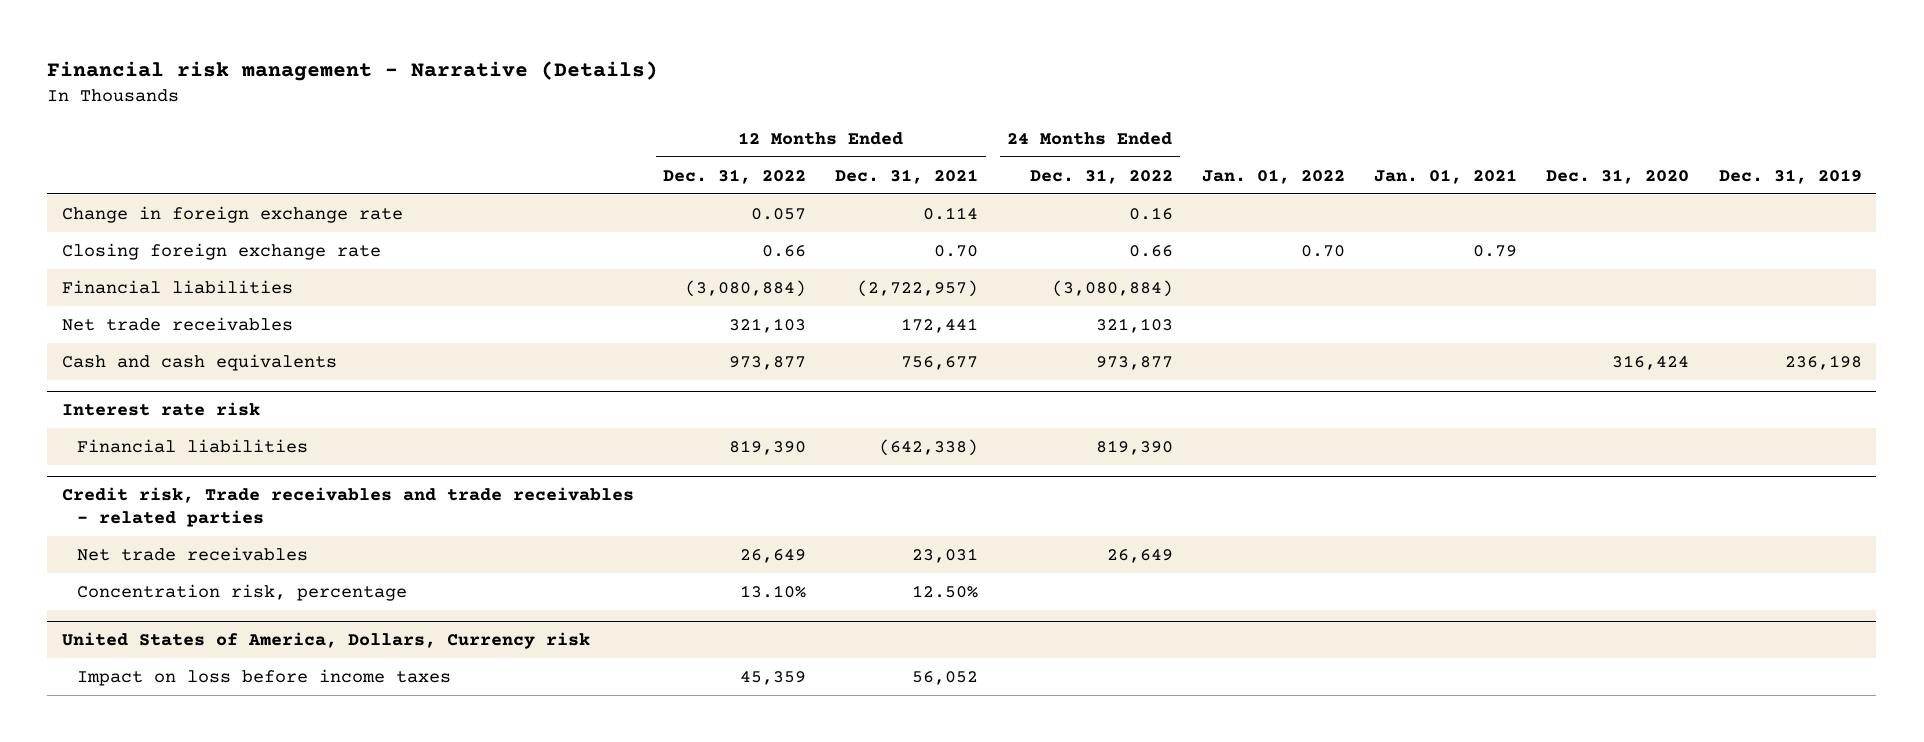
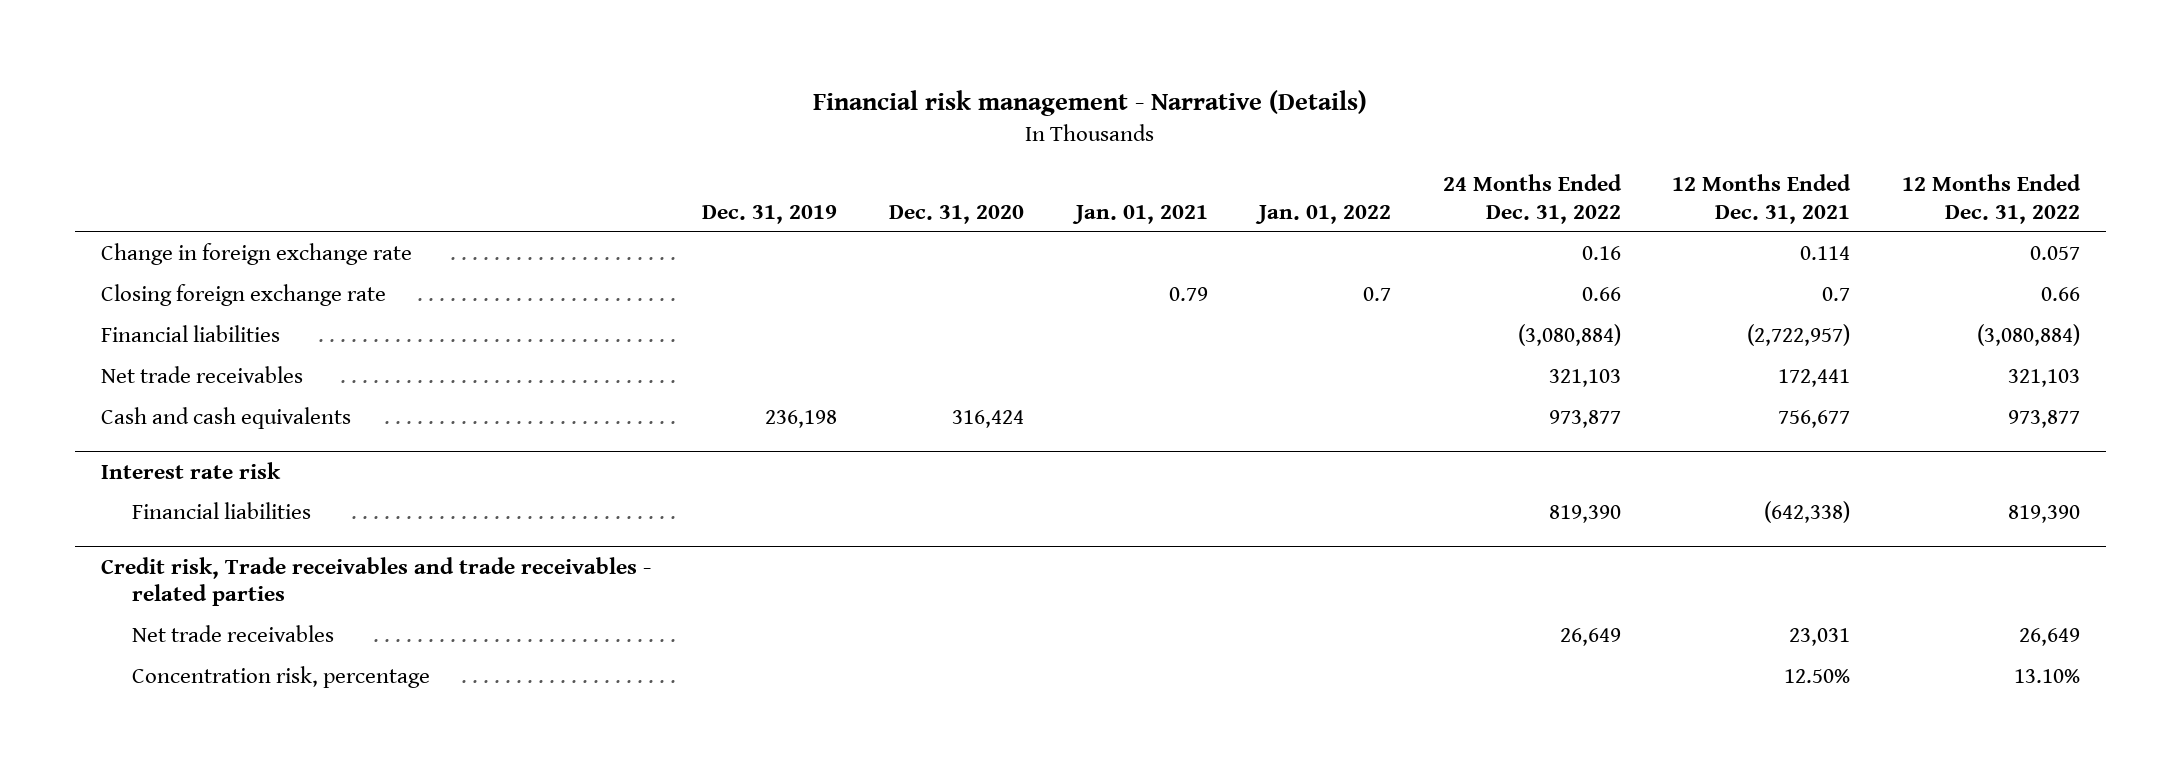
- | 12 Months Ended Dec. 31, 2022 | 12 Months Ended Dec. 31, 2021 | 24 Months Ended Dec. 31, 2022 | Jan. 01, 2022 | Jan. 01, 2021 | Dec. 31, 2020 | Dec. 31, 2019
+ | Dec. 31, 2019 | Dec. 31, 2020 | Jan. 01, 2021 | Jan. 01, 2022 | 24 Months Ended Dec. 31, 2022 | 12 Months Ended Dec. 31, 2021 | 12 Months Ended Dec. 31, 2022
- Closing foreign exchange rate | 0.66 | 0.70 | 0.66 | 0.70 | 0.79 | |
+ Closing foreign exchange rate | | | 0.79 | 0.7 | 0.66 | 0.7 | 0.66
- United States of America, Dollars, Currency risk
- Impact on loss before income taxes | 45,359 | 56,052 | | | | |

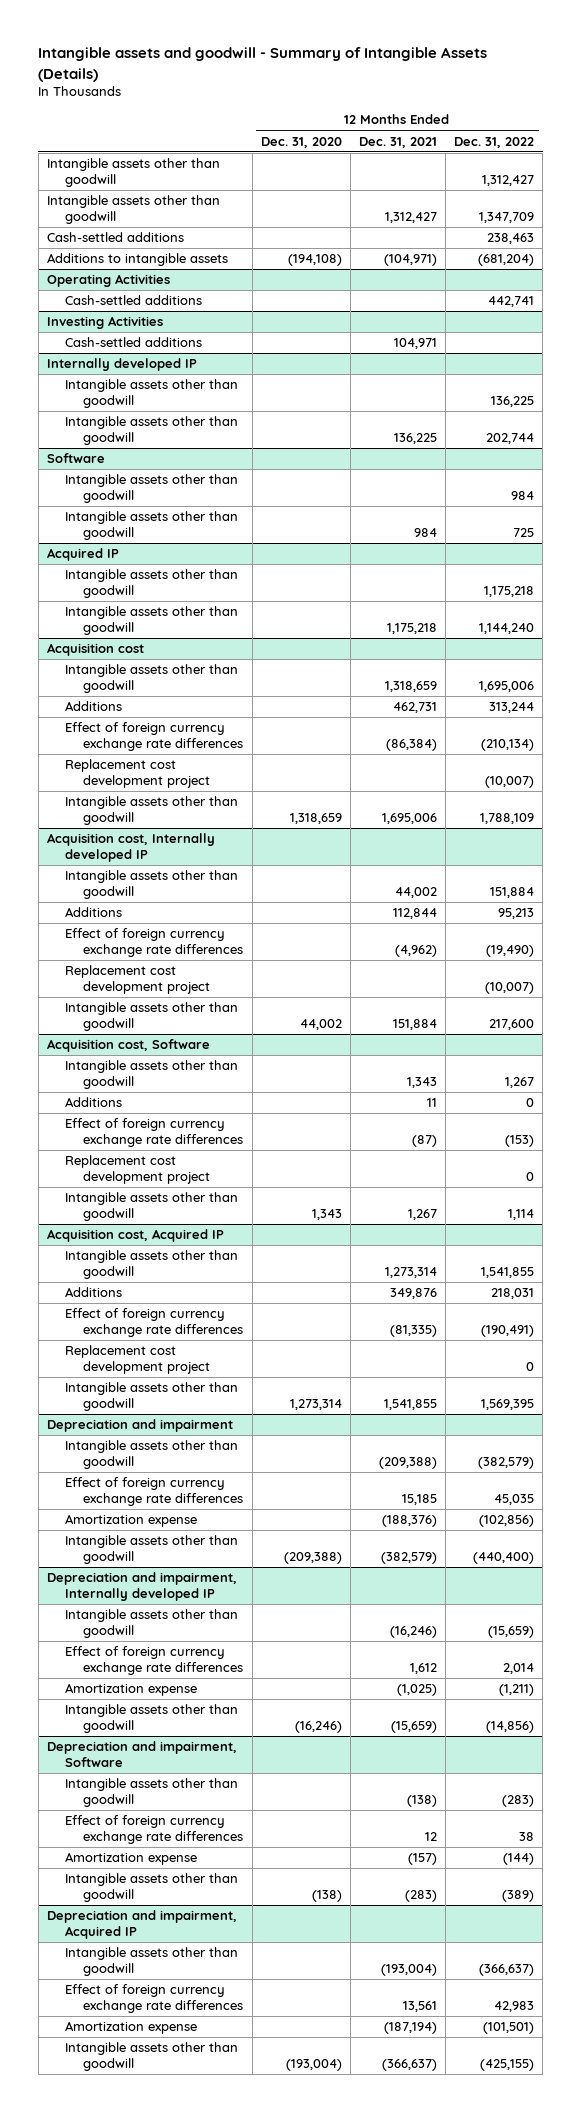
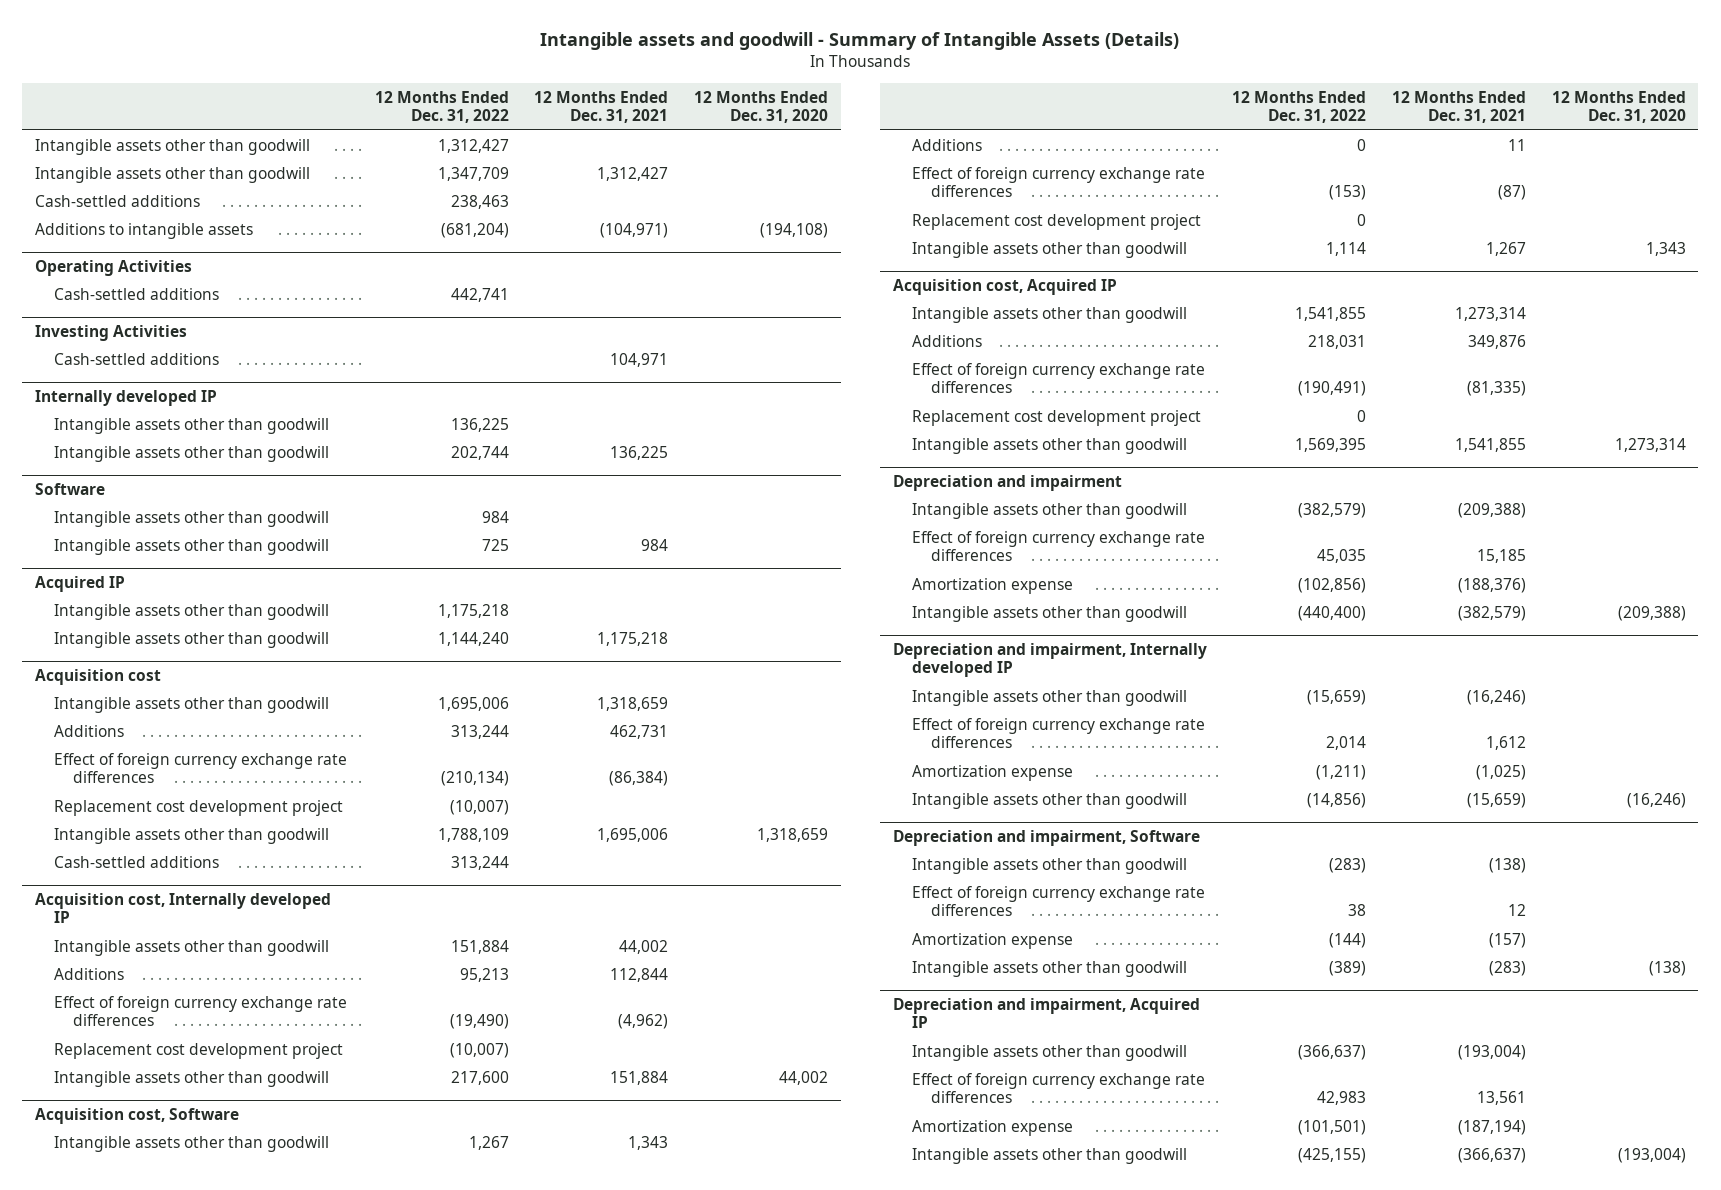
- | 12 Months Ended Dec. 31, 2020 | 12 Months Ended Dec. 31, 2021 | 12 Months Ended Dec. 31, 2022
+ | 12 Months Ended Dec. 31, 2022 | 12 Months Ended Dec. 31, 2021 | 12 Months Ended Dec. 31, 2020
@ Acquisition cost
+ Cash-settled additions | 313,244 | |

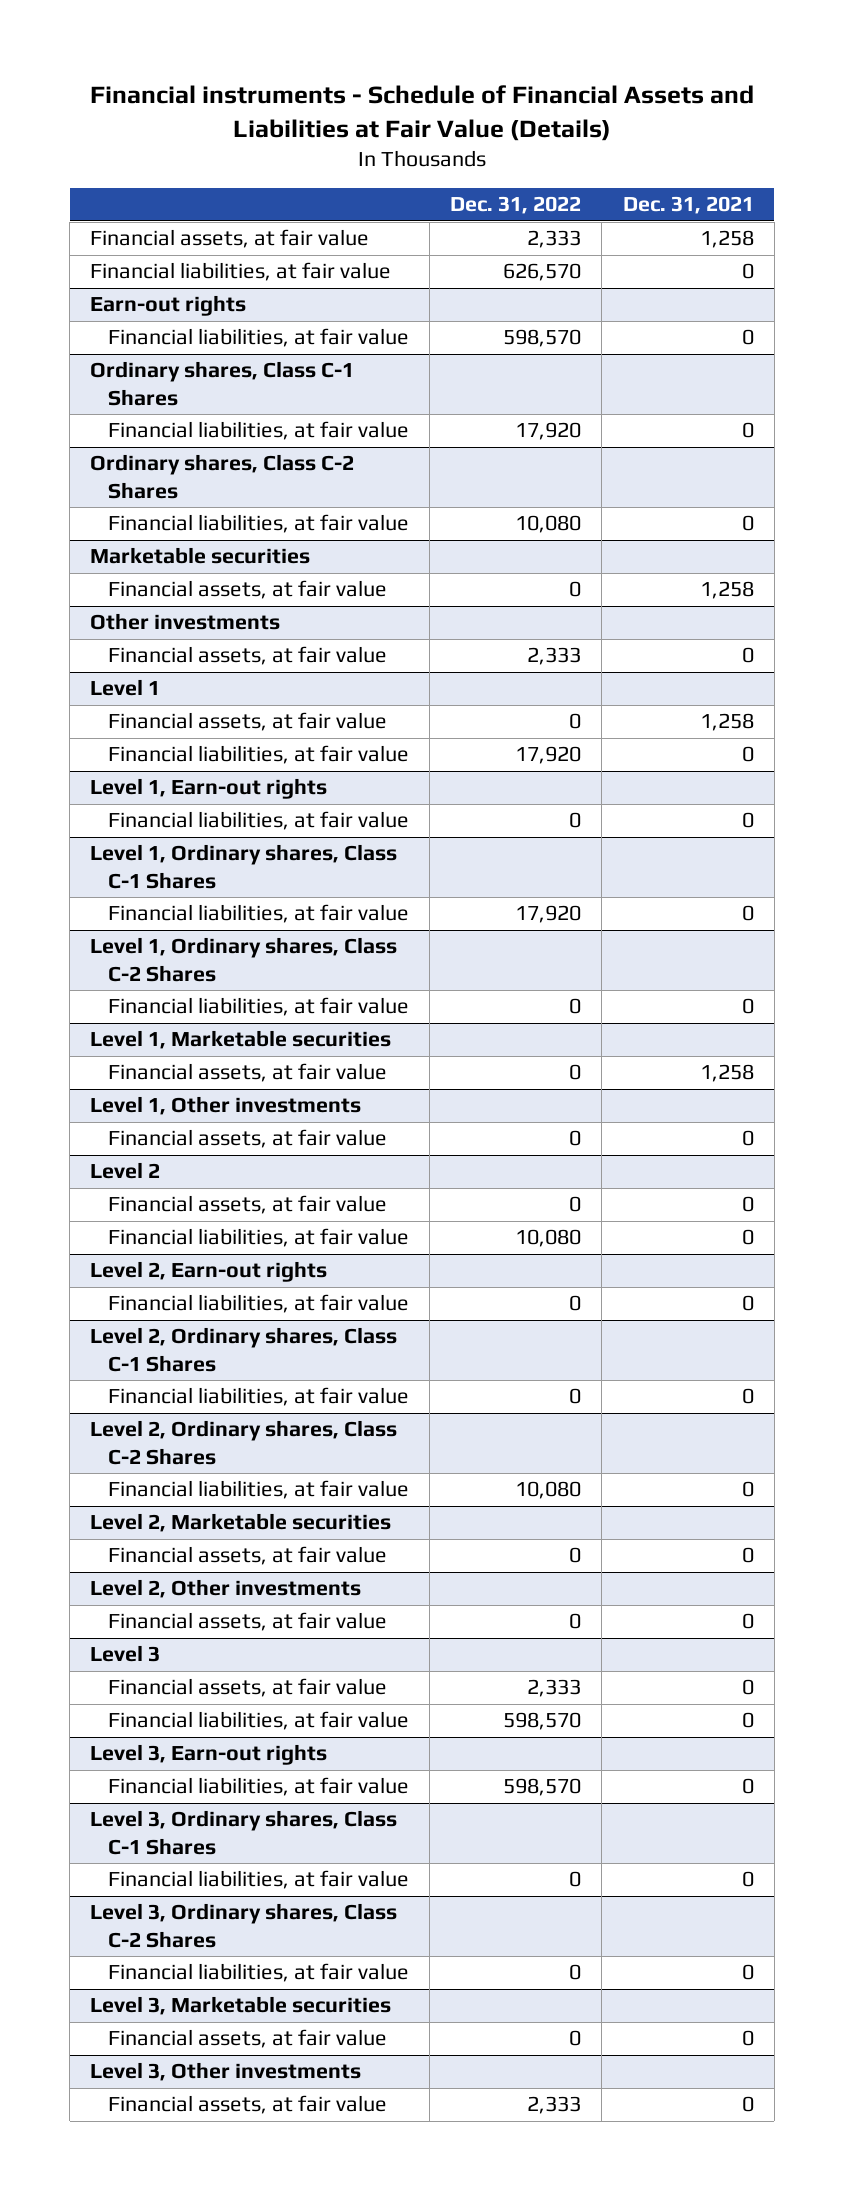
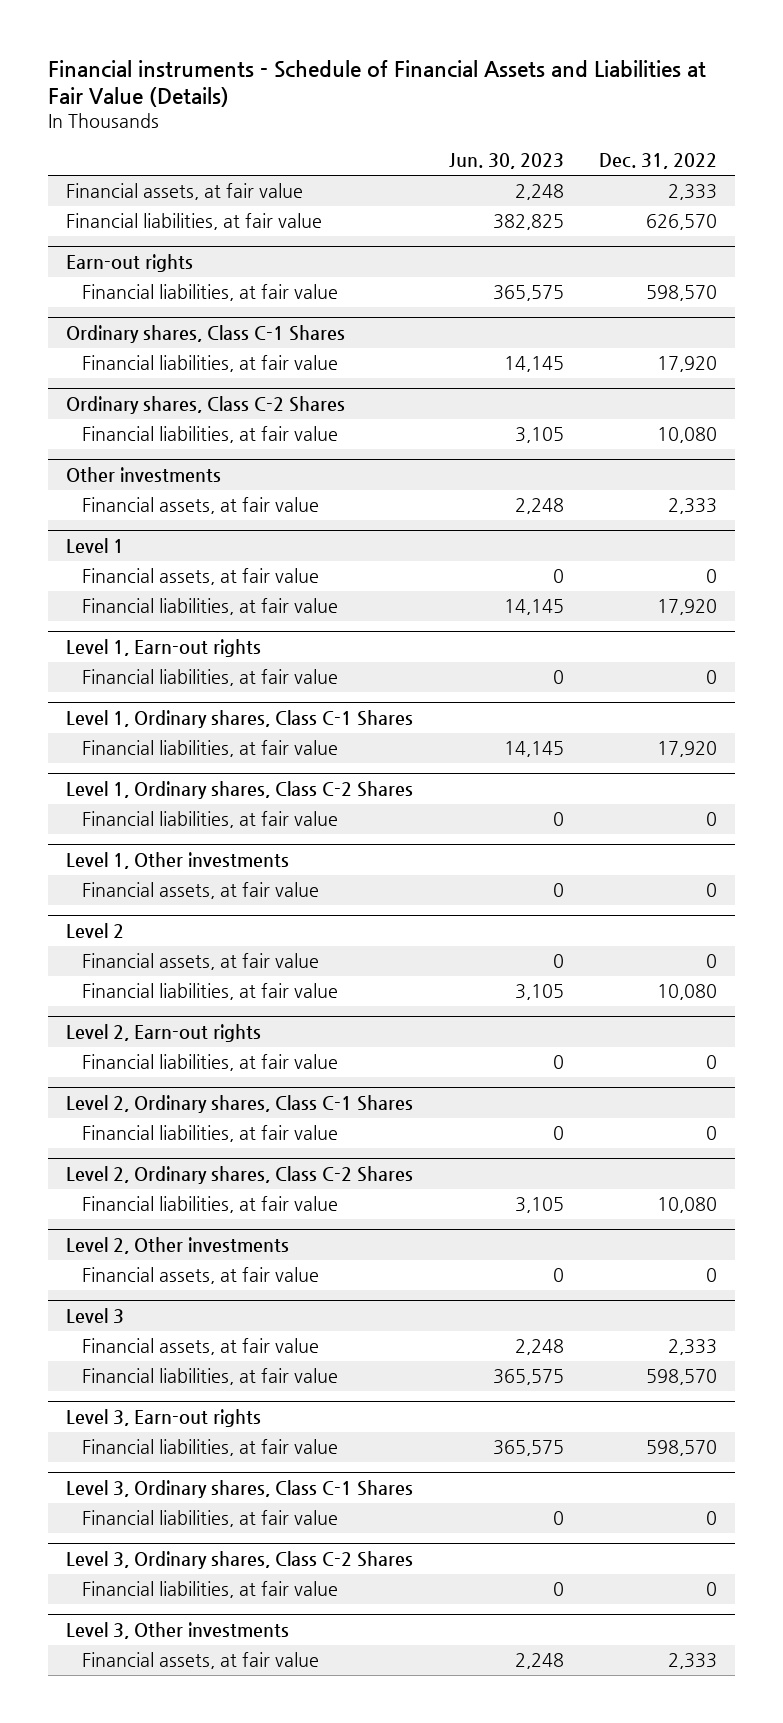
- | Dec. 31, 2022 | Dec. 31, 2021
+ | Jun. 30, 2023 | Dec. 31, 2022
- Marketable securities
- Financial assets, at fair value | 0 | 1,258
- Level 1, Marketable securities
- Financial assets, at fair value | 0 | 1,258
- Level 2, Marketable securities
- Financial assets, at fair value | 0 | 0
- Level 3, Marketable securities
- Financial assets, at fair value | 0 | 0

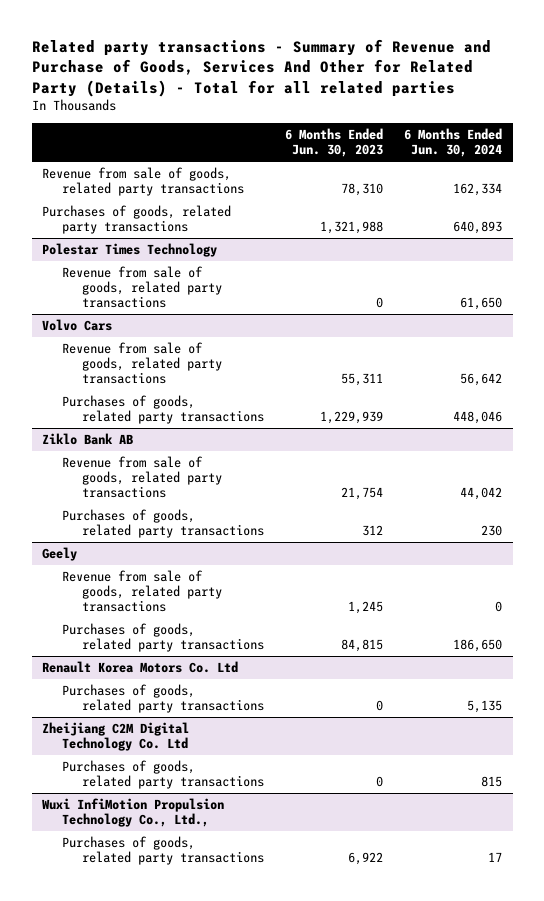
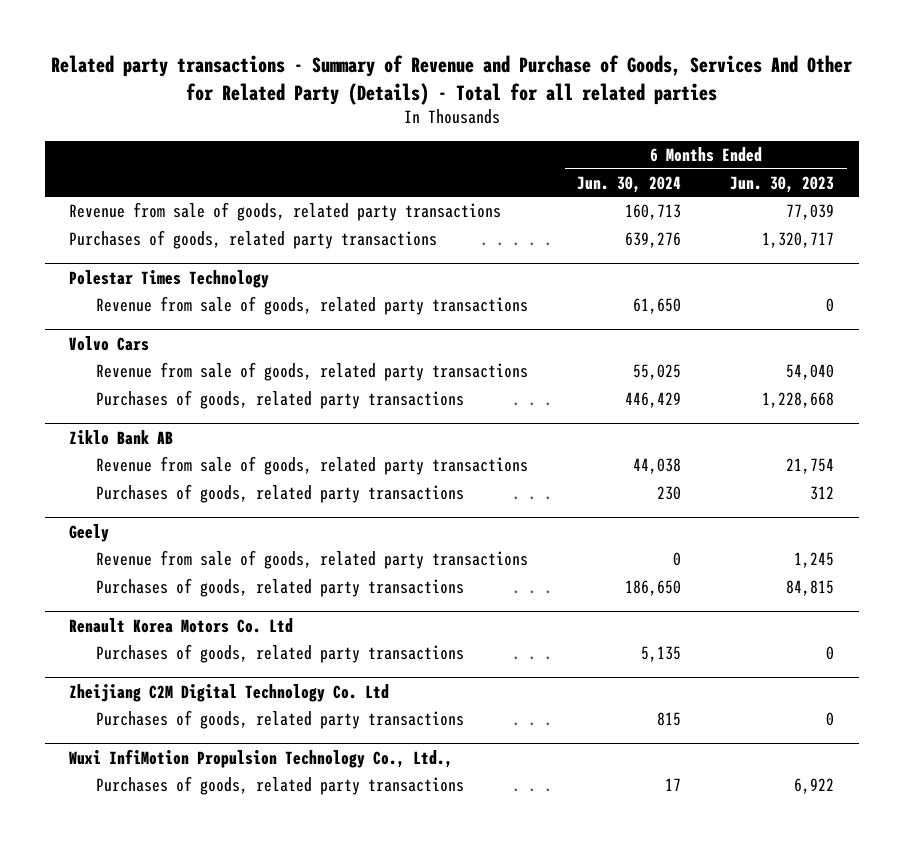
- | 6 Months Ended Jun. 30, 2023 | 6 Months Ended Jun. 30, 2024
+ | 6 Months Ended Jun. 30, 2024 | 6 Months Ended Jun. 30, 2023
- Revenue from sale of goods, related party transactions | 78,310 | 162,334
- Purchases of goods, related party transactions | 1,321,988 | 640,893
+ Revenue from sale of goods, related party transactions | 160,713 | 77,039
+ Purchases of goods, related party transactions | 639,276 | 1,320,717
@ Volvo Cars
- Revenue from sale of goods, related party transactions | 55,311 | 56,642
- Purchases of goods, related party transactions | 1,229,939 | 448,046
+ Revenue from sale of goods, related party transactions | 55,025 | 54,040
+ Purchases of goods, related party transactions | 446,429 | 1,228,668
@ Ziklo Bank AB
- Revenue from sale of goods, related party transactions | 21,754 | 44,042
+ Revenue from sale of goods, related party transactions | 44,038 | 21,754

